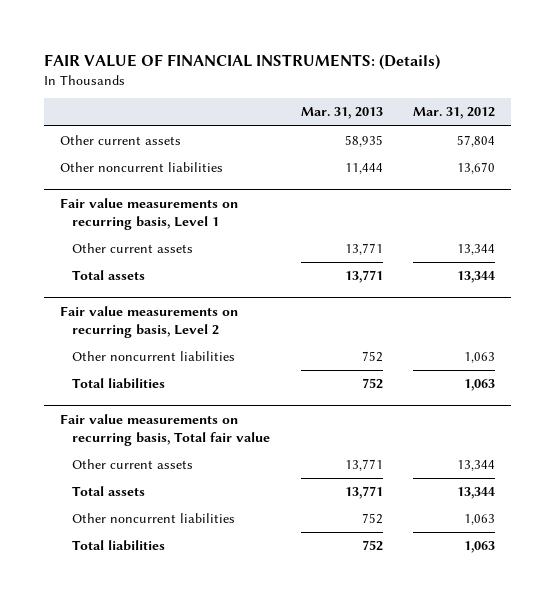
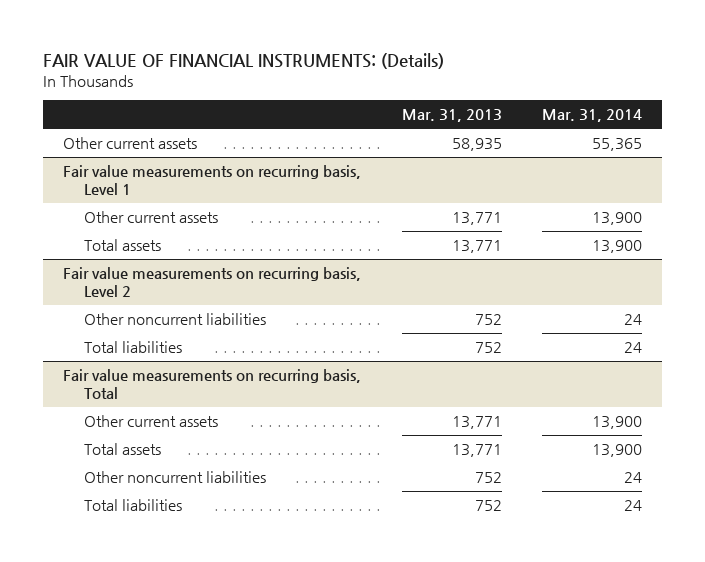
- | Mar. 31, 2013 | Mar. 31, 2012
+ | Mar. 31, 2013 | Mar. 31, 2014
- Other noncurrent liabilities | 11,444 | 13,670
- Fair value measurements on recurring basis, Total fair value
+ Fair value measurements on recurring basis, Total

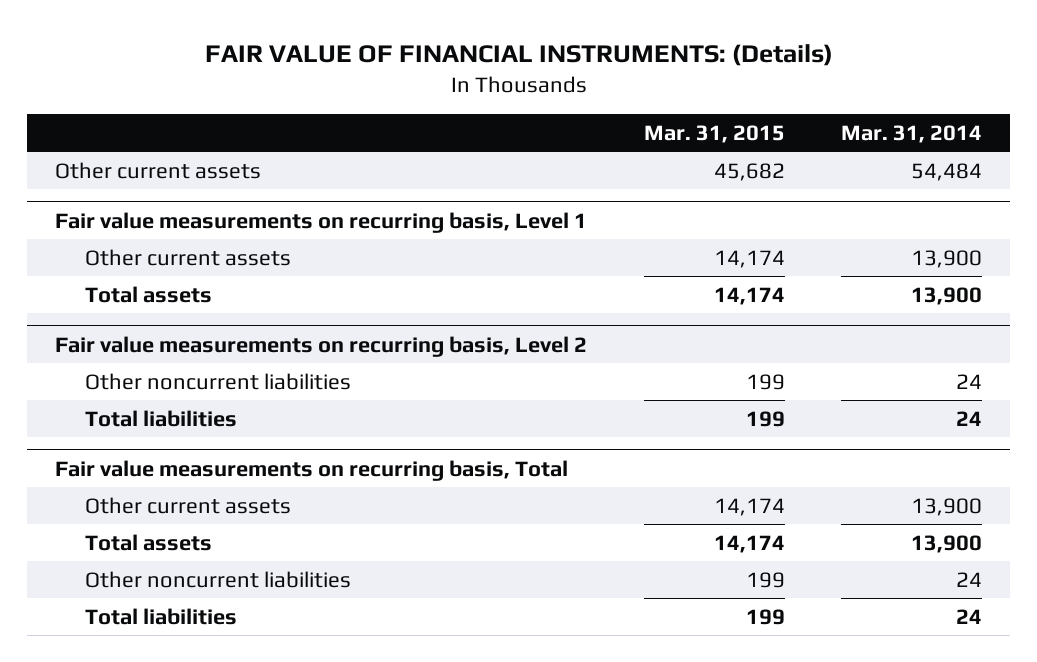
- | Mar. 31, 2013 | Mar. 31, 2014
+ | Mar. 31, 2015 | Mar. 31, 2014
- Other current assets | 58,935 | 55,365
+ Other current assets | 45,682 | 54,484

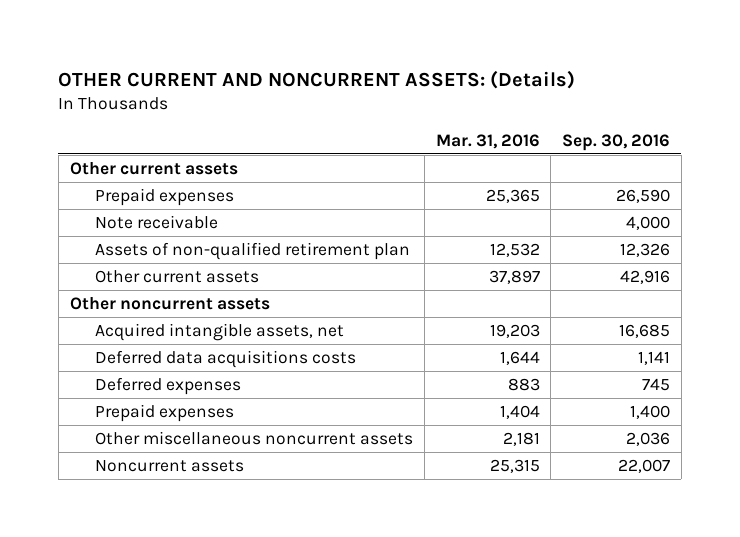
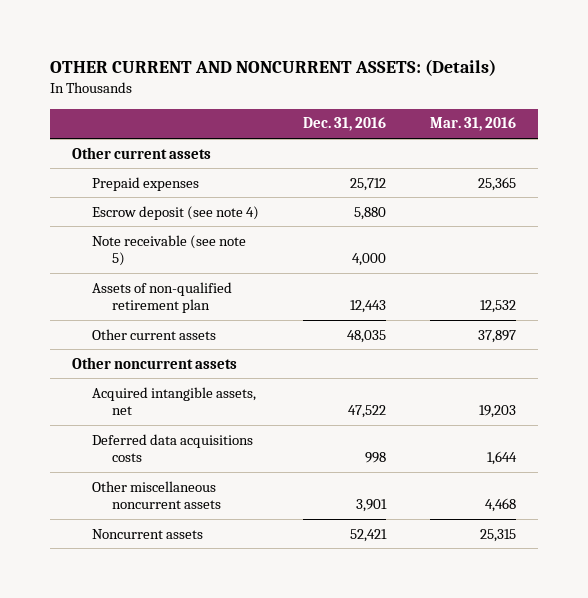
- | Mar. 31, 2016 | Sep. 30, 2016
+ | Dec. 31, 2016 | Mar. 31, 2016
- Note receivable | | 4,000
+ Escrow deposit (see note 4) | 5,880 |
+ Note receivable (see note 5) | 4,000 |
- Deferred expenses | 883 | 745
- Prepaid expenses | 1,404 | 1,400
- Other miscellaneous noncurrent assets | 2,181 | 2,036
+ Other miscellaneous noncurrent assets | 3,901 | 4,468

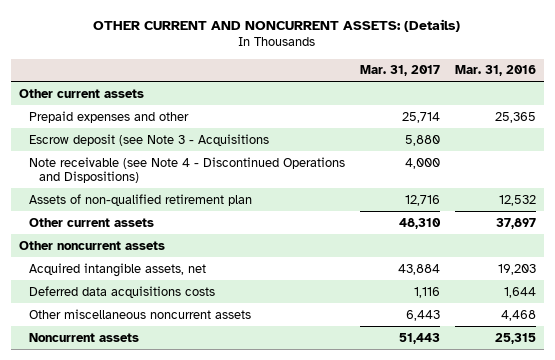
- | Dec. 31, 2016 | Mar. 31, 2016
+ | Mar. 31, 2017 | Mar. 31, 2016
- Prepaid expenses | 25,712 | 25,365
- Escrow deposit (see note 4) | 5,880 |
- Note receivable (see note 5) | 4,000 |
+ Prepaid expenses and other | 25,714 | 25,365
+ Escrow deposit (see Note 3 - Acquisitions | 5,880 |
+ Note receivable (see Note 4 - Discontinued Operations and Dispositions) | 4,000 |

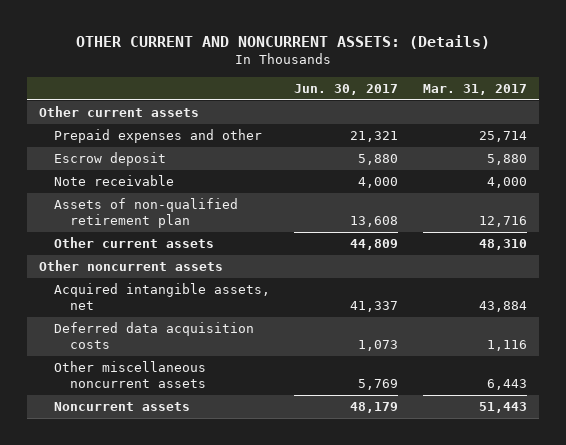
- | Mar. 31, 2017 | Mar. 31, 2016
+ | Jun. 30, 2017 | Mar. 31, 2017
- Escrow deposit (see Note 3 - Acquisitions | 5,880 |
- Note receivable (see Note 4 - Discontinued Operations and Dispositions) | 4,000 |
+ Escrow deposit | 5,880 | 5,880
+ Note receivable | 4,000 | 4,000
- Deferred data acquisitions costs | 1,116 | 1,644
+ Deferred data acquisition costs | 1,073 | 1,116

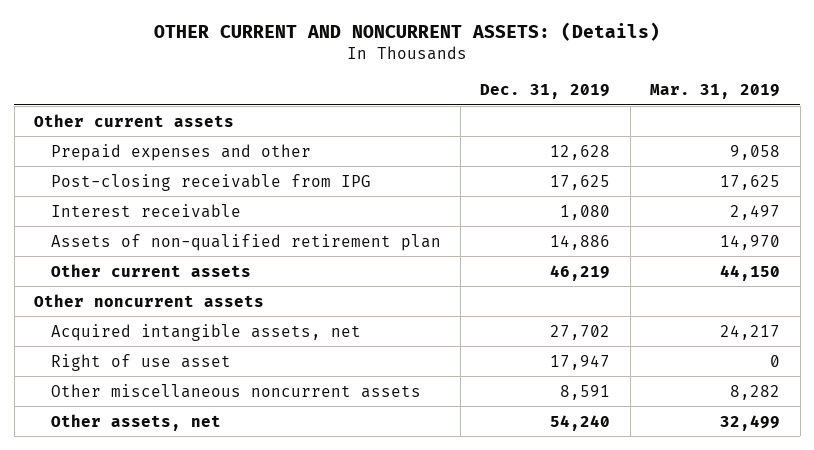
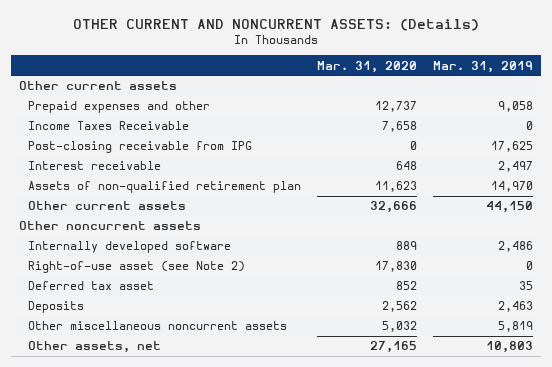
- | Dec. 31, 2019 | Mar. 31, 2019
+ | Mar. 31, 2020 | Mar. 31, 2019
+ Income Taxes Receivable | 7,658 | 0
- Acquired intangible assets, net | 27,702 | 24,217
- Right of use asset | 17,947 | 0
- Other miscellaneous noncurrent assets | 8,591 | 8,282
- Other assets, net | 54,240 | 32,499
+ Internally developed software | 889 | 2,486
+ Right-of-use asset (see Note 2) | 17,830 | 0
+ Deferred tax asset | 852 | 35
+ Deposits | 2,562 | 2,463
+ Other miscellaneous noncurrent assets | 5,032 | 5,819
+ Other assets, net | 27,165 | 10,803

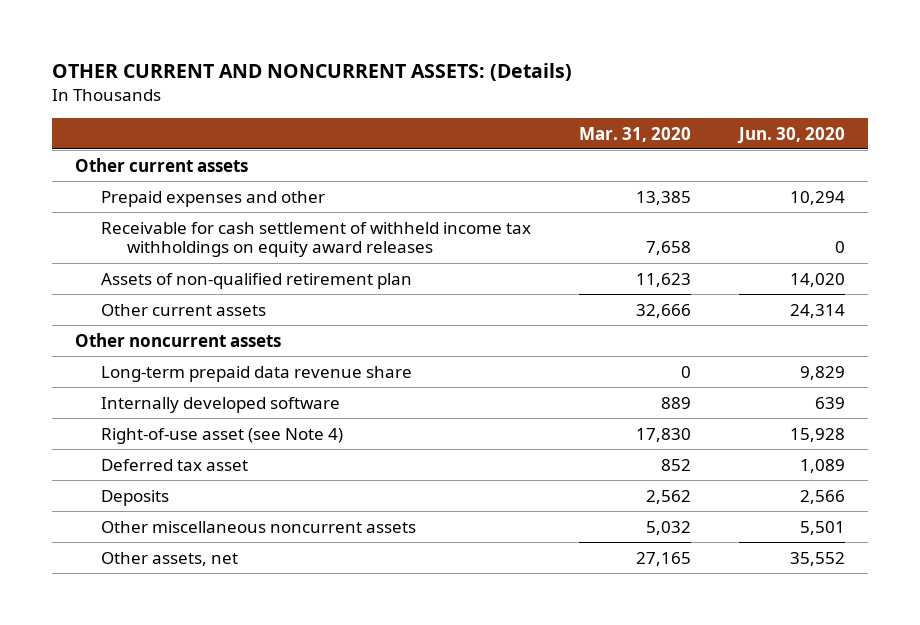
- | Mar. 31, 2020 | Mar. 31, 2019
+ | Mar. 31, 2020 | Jun. 30, 2020
- Prepaid expenses and other | 12,737 | 9,058
- Income Taxes Receivable | 7,658 | 0
- Post-closing receivable from IPG | 0 | 17,625
- Interest receivable | 648 | 2,497
+ Prepaid expenses and other | 13,385 | 10,294
+ Receivable for cash settlement of withheld income tax withholdings on equity award releases | 7,658 | 0
+ Long-term prepaid data revenue share | 0 | 9,829
- Right-of-use asset (see Note 2) | 17,830 | 0
+ Right-of-use asset (see Note 4) | 17,830 | 15,928

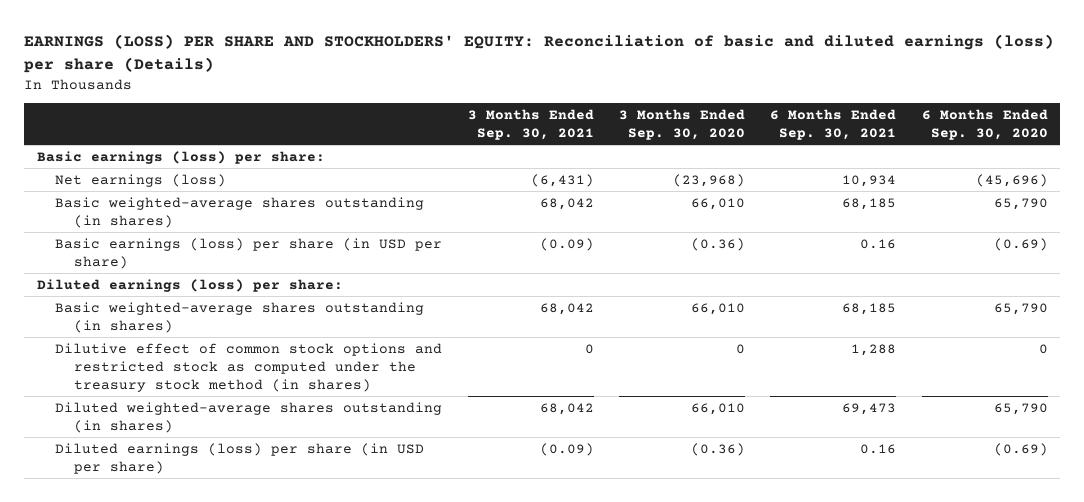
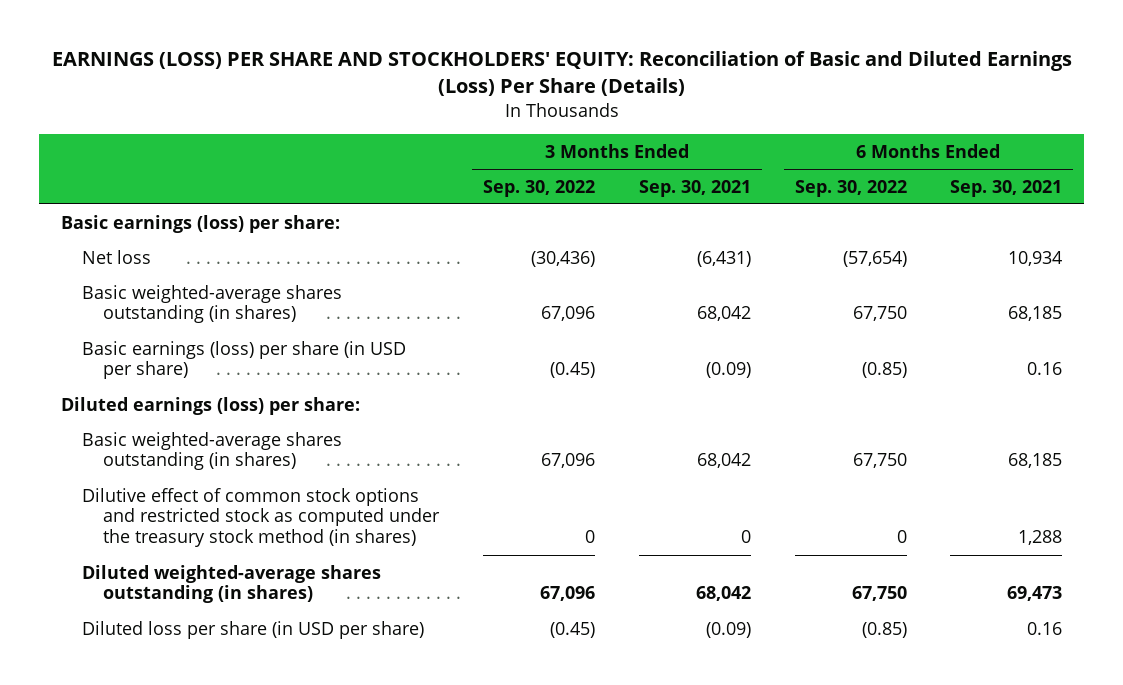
- EARNINGS (LOSS) PER SHARE AND STOCKHOLDERS' EQUITY: Reconciliation of basic and diluted earnings (loss) per share (Details)
+ EARNINGS (LOSS) PER SHARE AND STOCKHOLDERS' EQUITY: Reconciliation of Basic and Diluted Earnings (Loss) Per Share (Details)
- | 3 Months Ended Sep. 30, 2021 | 3 Months Ended Sep. 30, 2020 | 6 Months Ended Sep. 30, 2021 | 6 Months Ended Sep. 30, 2020
+ | 3 Months Ended Sep. 30, 2022 | 3 Months Ended Sep. 30, 2021 | 6 Months Ended Sep. 30, 2022 | 6 Months Ended Sep. 30, 2021
- Net earnings (loss) | (6,431) | (23,968) | 10,934 | (45,696)
+ Net loss | (30,436) | (6,431) | (57,654) | 10,934
- Diluted earnings (loss) per share (in USD per share) | (0.09) | (0.36) | 0.16 | (0.69)
+ Diluted loss per share (in USD per share) | (0.45) | (0.09) | (0.85) | 0.16

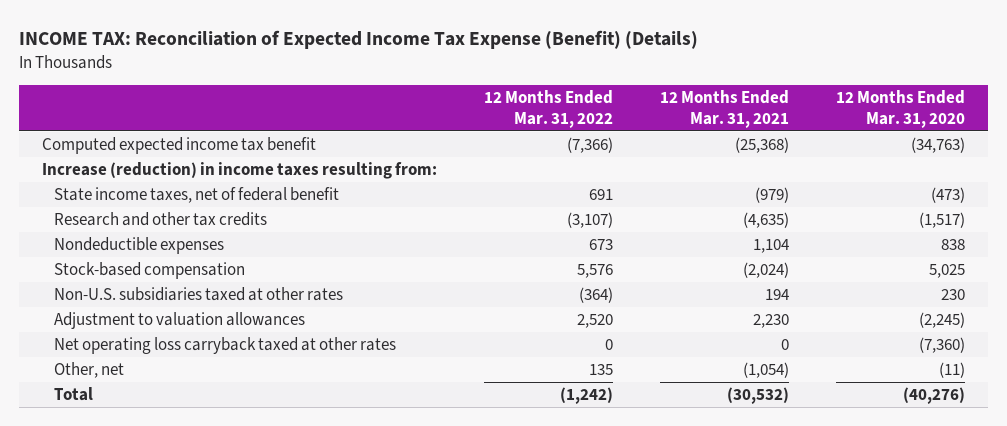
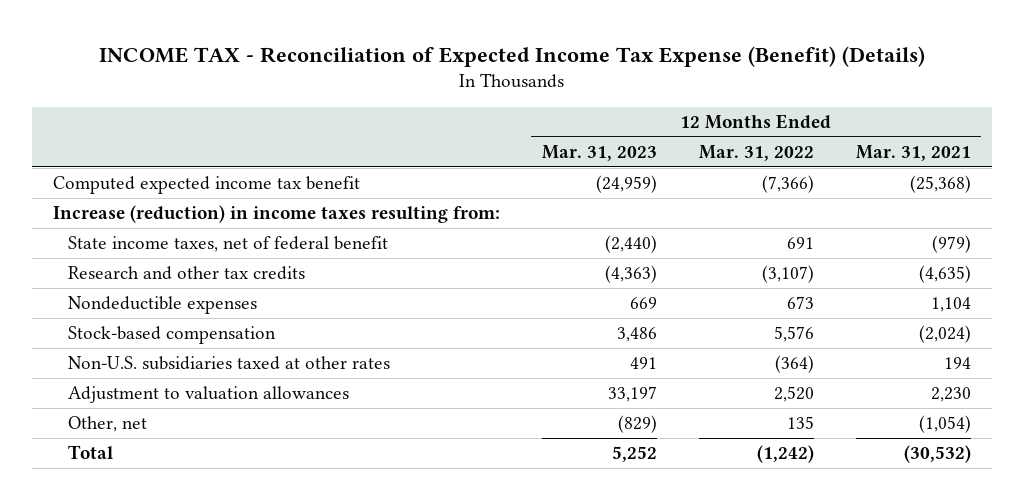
- INCOME TAX: Reconciliation of Expected Income Tax Expense (Benefit) (Details)
+ INCOME TAX - Reconciliation of Expected Income Tax Expense (Benefit) (Details)
- | 12 Months Ended Mar. 31, 2022 | 12 Months Ended Mar. 31, 2021 | 12 Months Ended Mar. 31, 2020
+ | 12 Months Ended Mar. 31, 2023 | 12 Months Ended Mar. 31, 2022 | 12 Months Ended Mar. 31, 2021
- Net operating loss carryback taxed at other rates | 0 | 0 | (7,360)

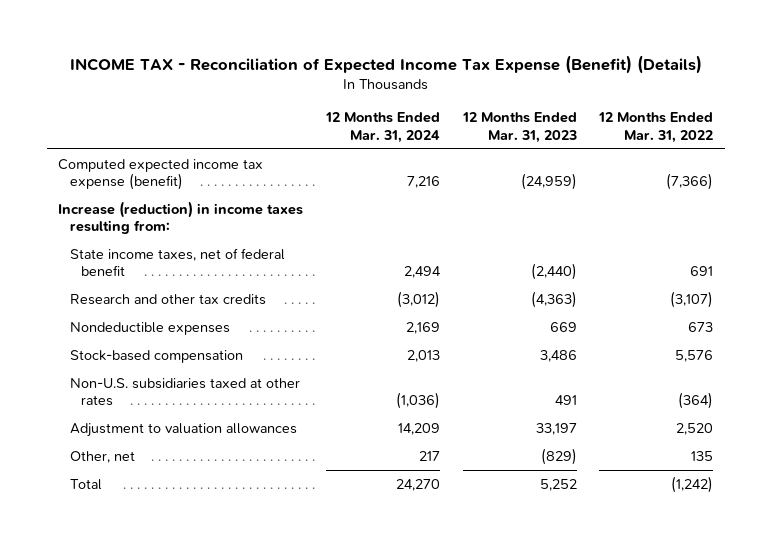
- | 12 Months Ended Mar. 31, 2023 | 12 Months Ended Mar. 31, 2022 | 12 Months Ended Mar. 31, 2021
+ | 12 Months Ended Mar. 31, 2024 | 12 Months Ended Mar. 31, 2023 | 12 Months Ended Mar. 31, 2022
- Computed expected income tax benefit | (24,959) | (7,366) | (25,368)
+ Computed expected income tax expense (benefit) | 7,216 | (24,959) | (7,366)

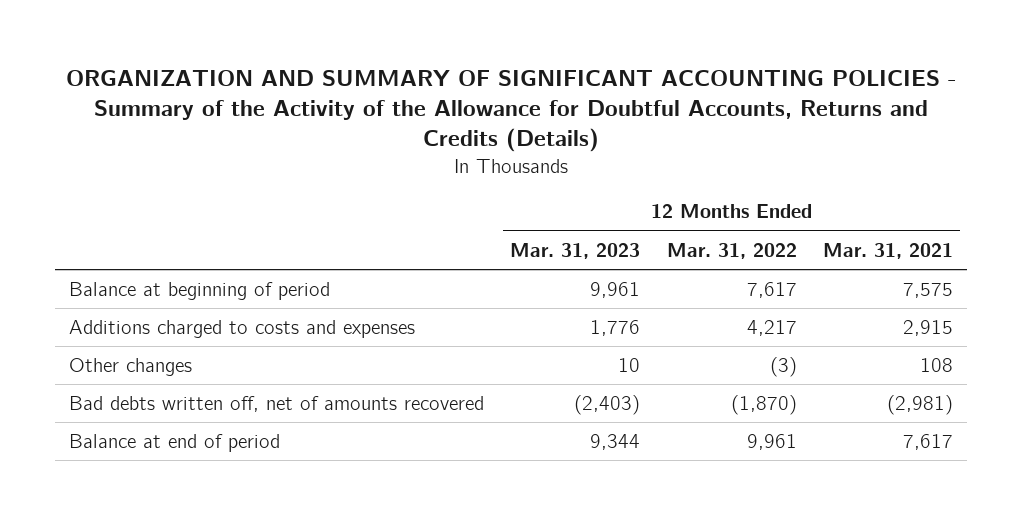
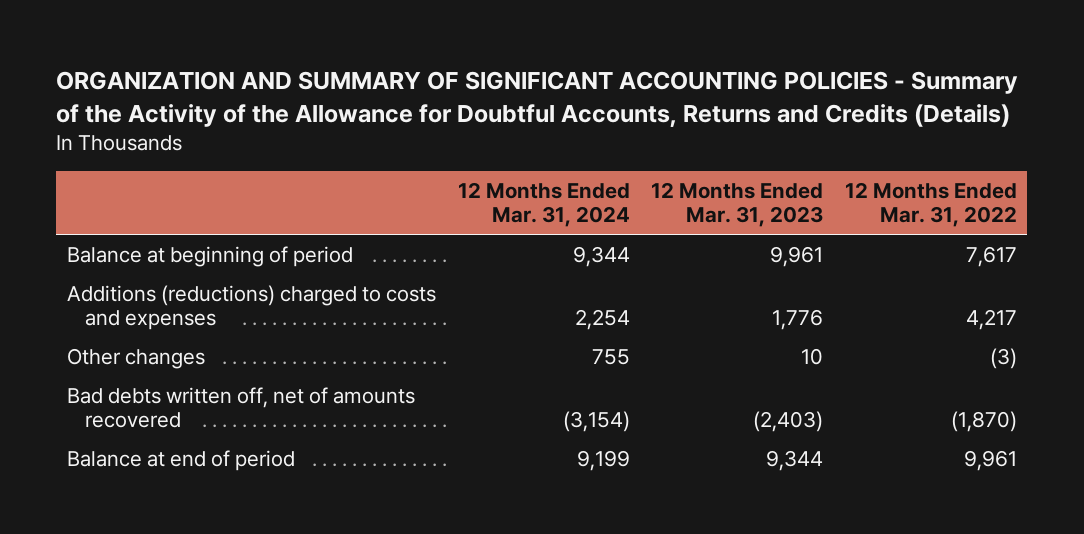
- | 12 Months Ended Mar. 31, 2023 | 12 Months Ended Mar. 31, 2022 | 12 Months Ended Mar. 31, 2021
+ | 12 Months Ended Mar. 31, 2024 | 12 Months Ended Mar. 31, 2023 | 12 Months Ended Mar. 31, 2022
- Additions charged to costs and expenses | 1,776 | 4,217 | 2,915
+ Additions (reductions) charged to costs and expenses | 2,254 | 1,776 | 4,217

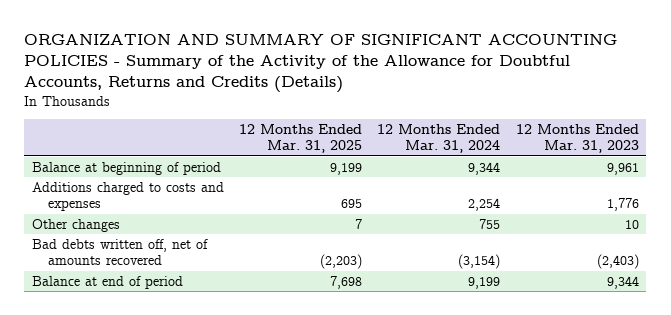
- | 12 Months Ended Mar. 31, 2024 | 12 Months Ended Mar. 31, 2023 | 12 Months Ended Mar. 31, 2022
+ | 12 Months Ended Mar. 31, 2025 | 12 Months Ended Mar. 31, 2024 | 12 Months Ended Mar. 31, 2023
- Additions (reductions) charged to costs and expenses | 2,254 | 1,776 | 4,217
+ Additions charged to costs and expenses | 695 | 2,254 | 1,776

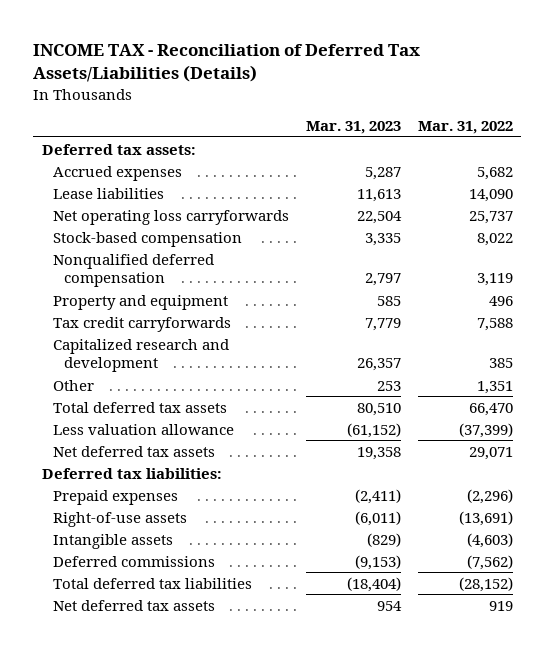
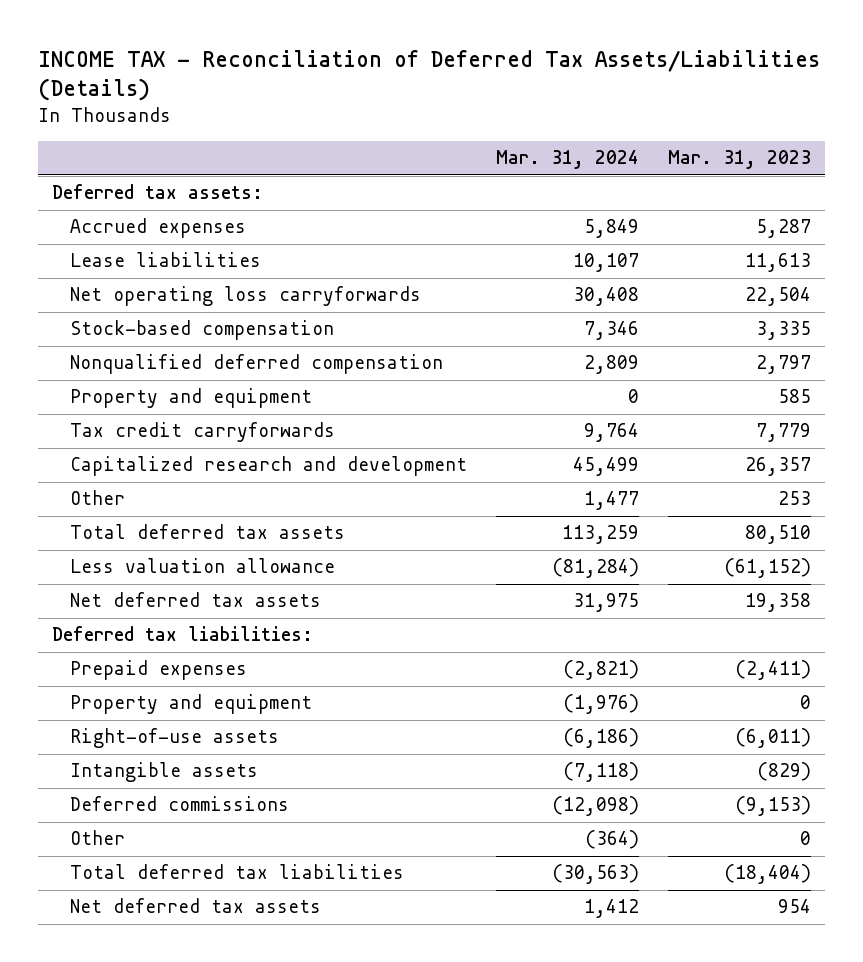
- | Mar. 31, 2023 | Mar. 31, 2022
+ | Mar. 31, 2024 | Mar. 31, 2023
+ Property and equipment | (1,976) | 0
+ Other | (364) | 0

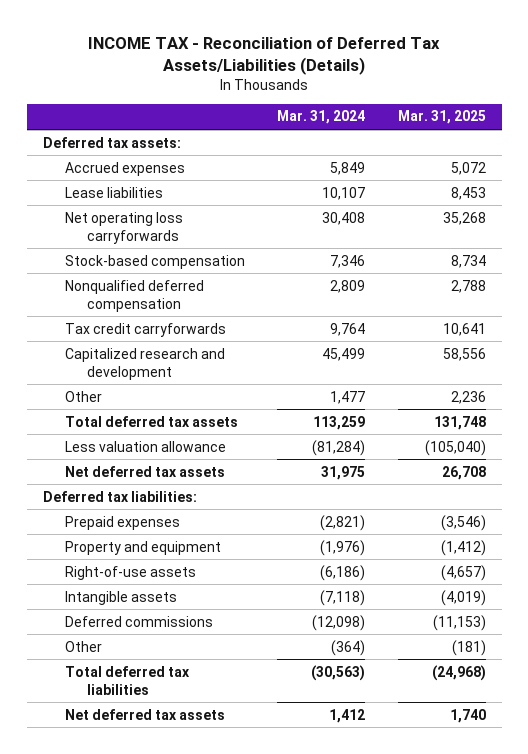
- | Mar. 31, 2024 | Mar. 31, 2023
+ | Mar. 31, 2024 | Mar. 31, 2025
- Property and equipment | 0 | 585

